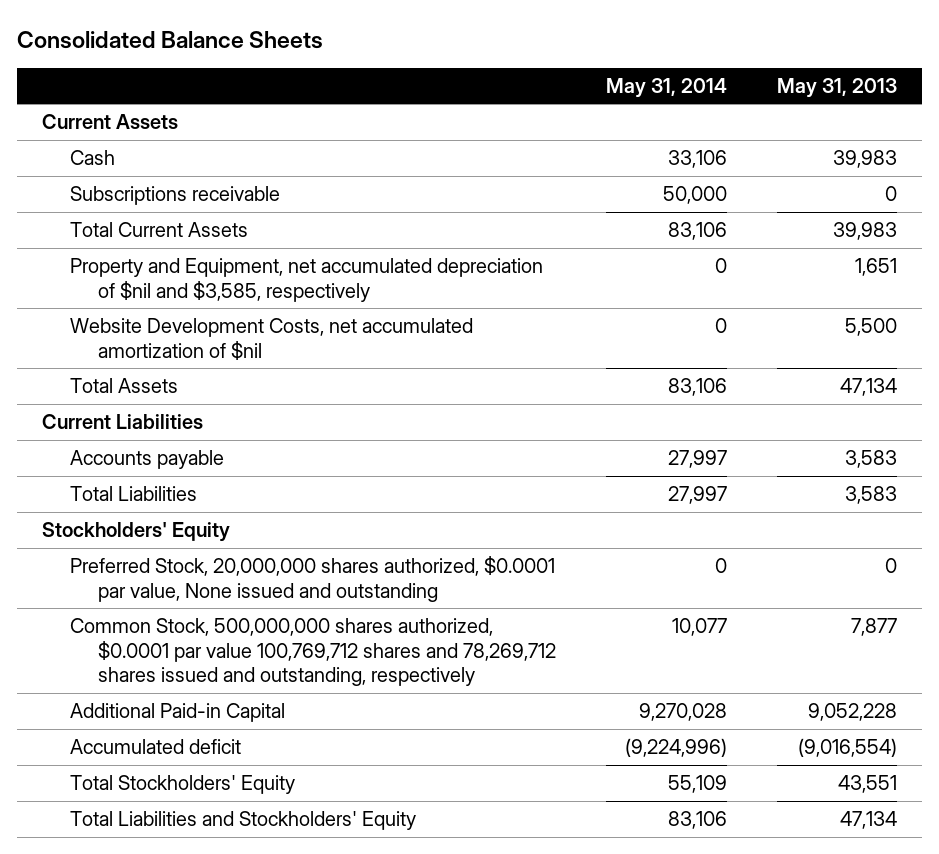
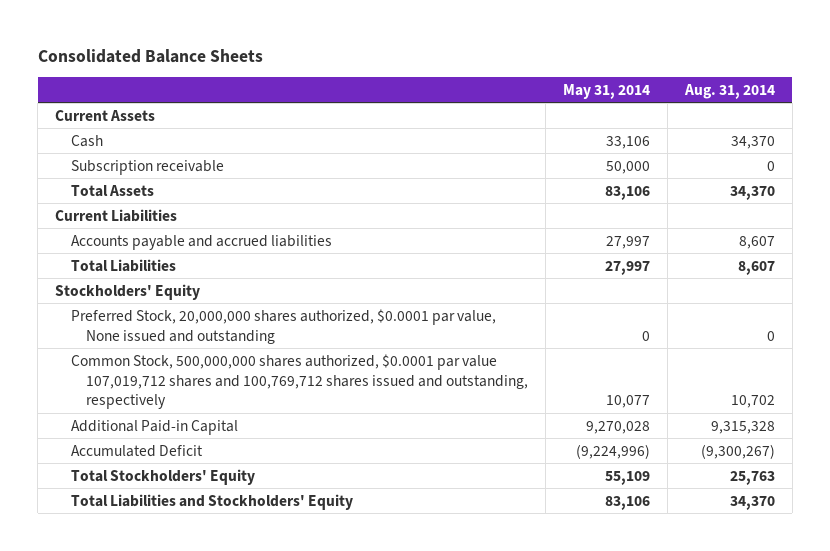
- | May 31, 2014 | May 31, 2013
+ | May 31, 2014 | Aug. 31, 2014
- Subscriptions receivable | 50,000 | 0
- Total Current Assets | 83,106 | 39,983
- Property and Equipment, net accumulated depreciation of $nil and $3,585, respectively | 0 | 1,651
- Website Development Costs, net accumulated amortization of $nil | 0 | 5,500
+ Subscription receivable | 50,000 | 0
- Accounts payable | 27,997 | 3,583
+ Accounts payable and accrued liabilities | 27,997 | 8,607
- Common Stock, 500,000,000 shares authorized, $0.0001 par value 100,769,712 shares and 78,269,712 shares issued and outstanding, respectively | 10,077 | 7,877
+ Common Stock, 500,000,000 shares authorized, $0.0001 par value 107,019,712 shares and 100,769,712 shares issued and outstanding, respectively | 10,077 | 10,702
- Accumulated deficit | (9,224,996) | (9,016,554)
+ Accumulated Deficit | (9,224,996) | (9,300,267)

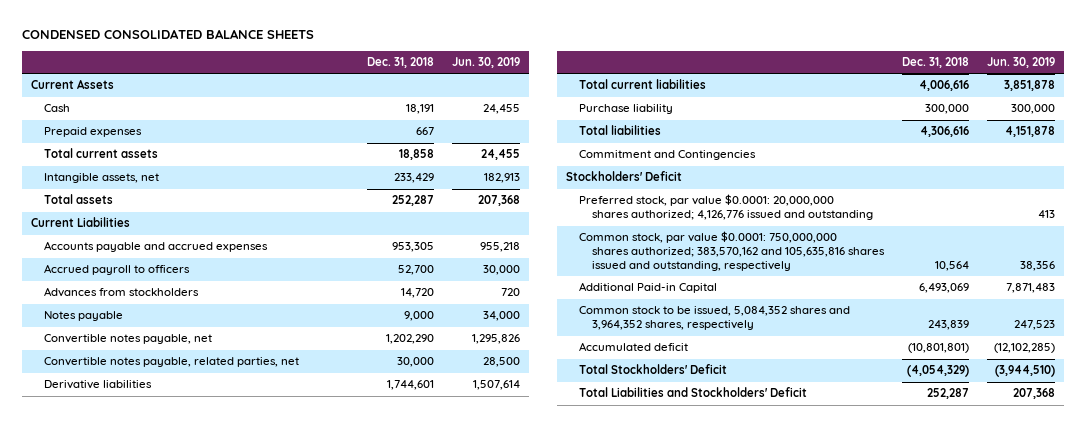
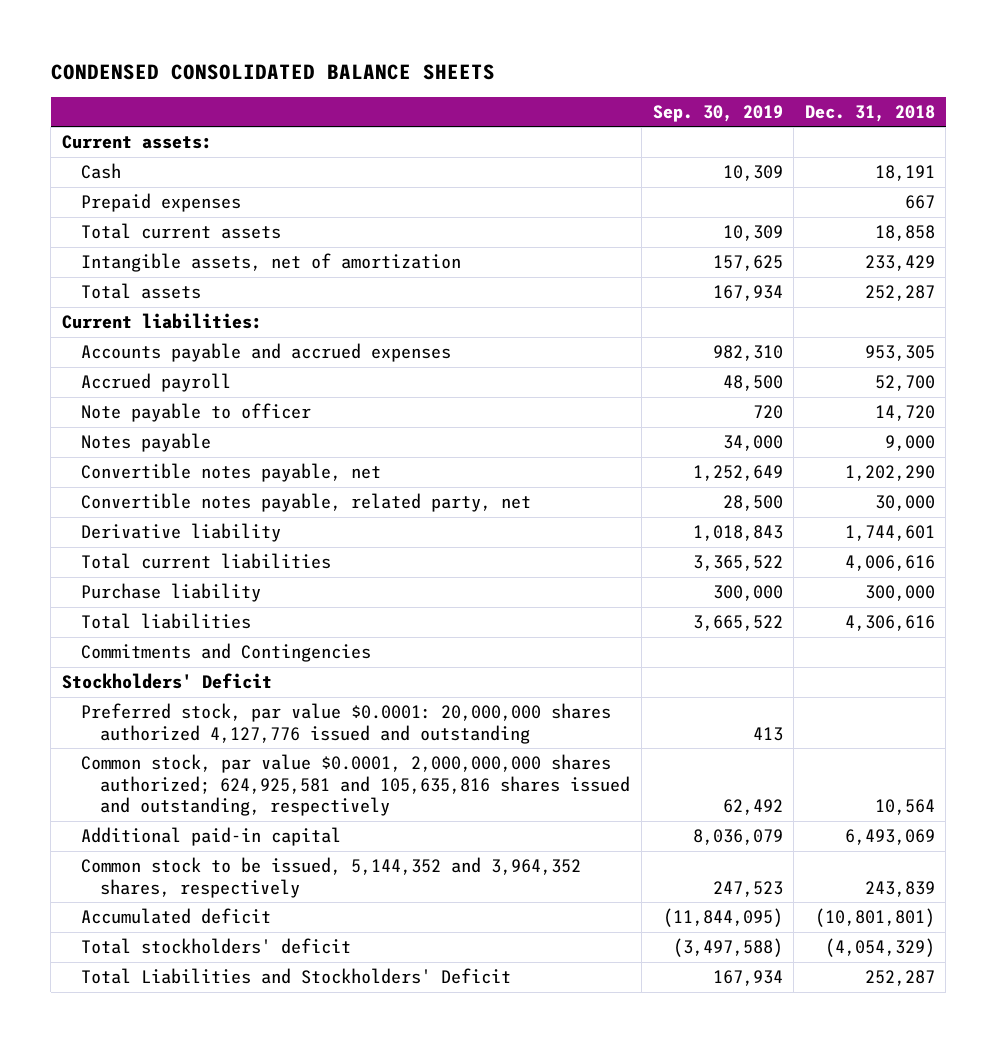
- | Dec. 31, 2018 | Jun. 30, 2019
+ | Sep. 30, 2019 | Dec. 31, 2018
- Current Assets
+ Current assets:
- Intangible assets, net | 233,429 | 182,913
+ Intangible assets, net of amortization | 157,625 | 233,429
- Current Liabilities
+ Current liabilities:
- Accrued payroll to officers | 52,700 | 30,000
- Advances from stockholders | 14,720 | 720
+ Accrued payroll | 48,500 | 52,700
+ Note payable to officer | 720 | 14,720
- Convertible notes payable, related parties, net | 30,000 | 28,500
- Derivative liabilities | 1,744,601 | 1,507,614
+ Convertible notes payable, related party, net | 28,500 | 30,000
+ Derivative liability | 1,018,843 | 1,744,601
- Commitment and Contingencies
+ Commitments and Contingencies
- Preferred stock, par value $0.0001: 20,000,000 shares authorized; 4,126,776 issued and outstanding | | 413
- Common stock, par value $0.0001: 750,000,000 shares authorized; 383,570,162 and 105,635,816 shares issued and outstanding, respectively | 10,564 | 38,356
- Additional Paid-in Capital | 6,493,069 | 7,871,483
- Common stock to be issued, 5,084,352 shares and 3,964,352 shares, respectively | 243,839 | 247,523
+ Preferred stock, par value $0.0001: 20,000,000 shares authorized 4,127,776 issued and outstanding | 413 |
+ Common stock, par value $0.0001, 2,000,000,000 shares authorized; 624,925,581 and 105,635,816 shares issued and outstanding, respectively | 62,492 | 10,564
+ Additional paid-in capital | 8,036,079 | 6,493,069
+ Common stock to be issued, 5,144,352 and 3,964,352 shares, respectively | 247,523 | 243,839
- Total Stockholders' Deficit | (4,054,329) | (3,944,510)
+ Total stockholders' deficit | (3,497,588) | (4,054,329)

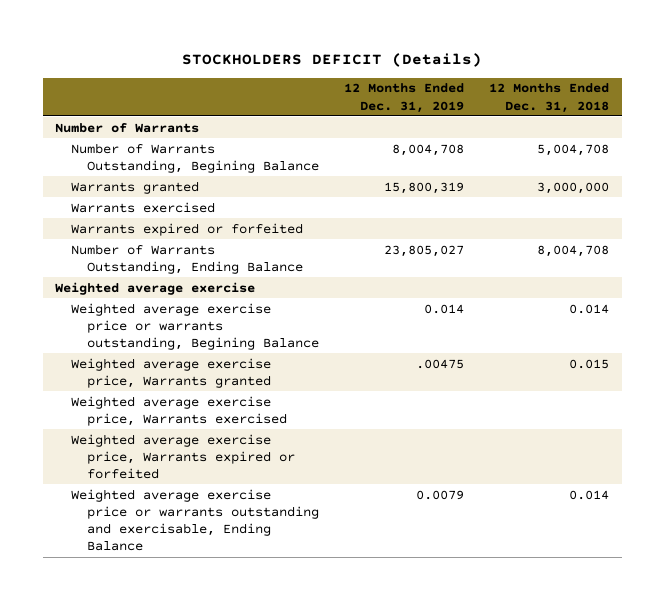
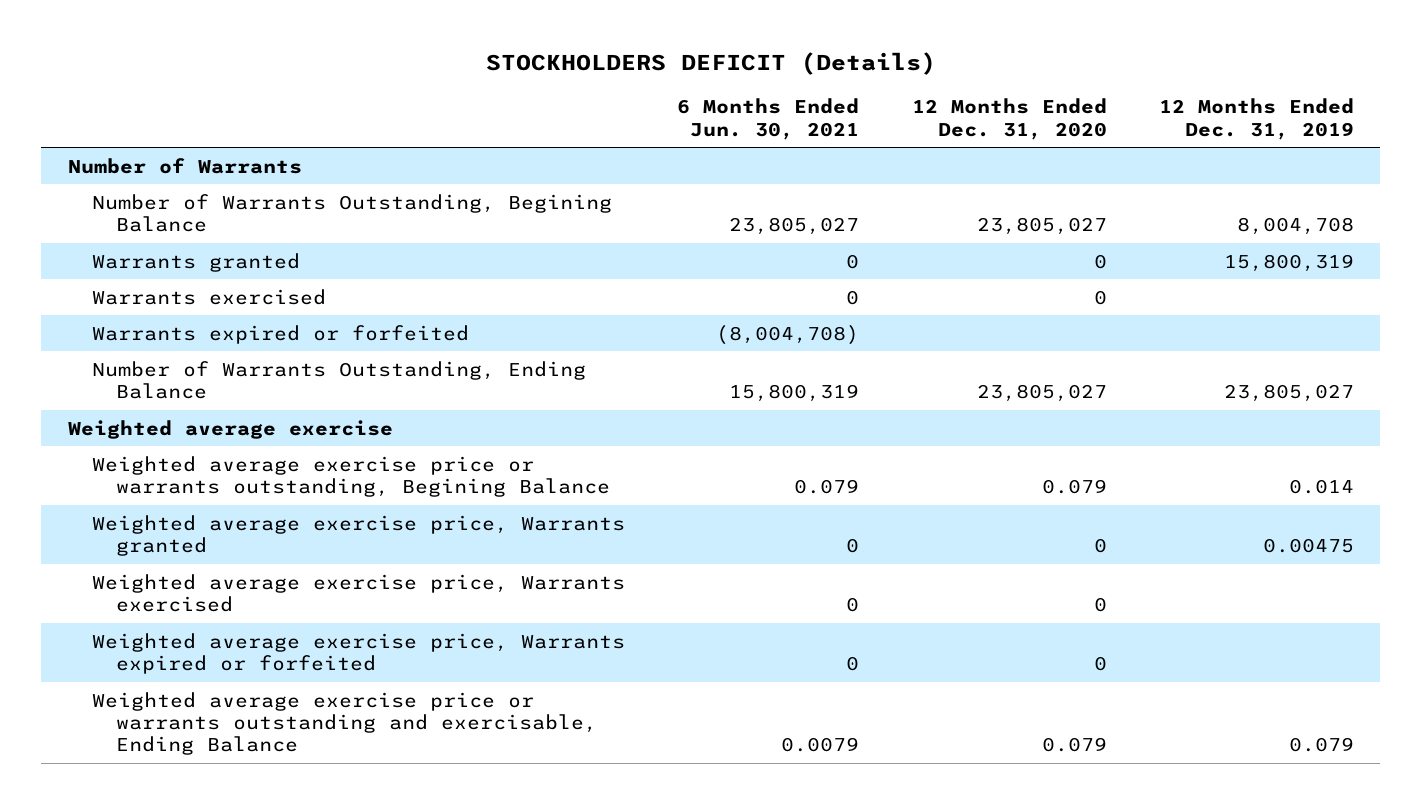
- | 12 Months Ended Dec. 31, 2019 | 12 Months Ended Dec. 31, 2018
+ | 6 Months Ended Jun. 30, 2021 | 12 Months Ended Dec. 31, 2020 | 12 Months Ended Dec. 31, 2019
- Weighted average exercise price, Warrants granted | .00475 | 0.015
+ Weighted average exercise price, Warrants granted | 0 | 0 | 0.00475
- Weighted average exercise price or warrants outstanding and exercisable, Ending Balance | 0.0079 | 0.014
+ Weighted average exercise price or warrants outstanding and exercisable, Ending Balance | 0.0079 | 0.079 | 0.079

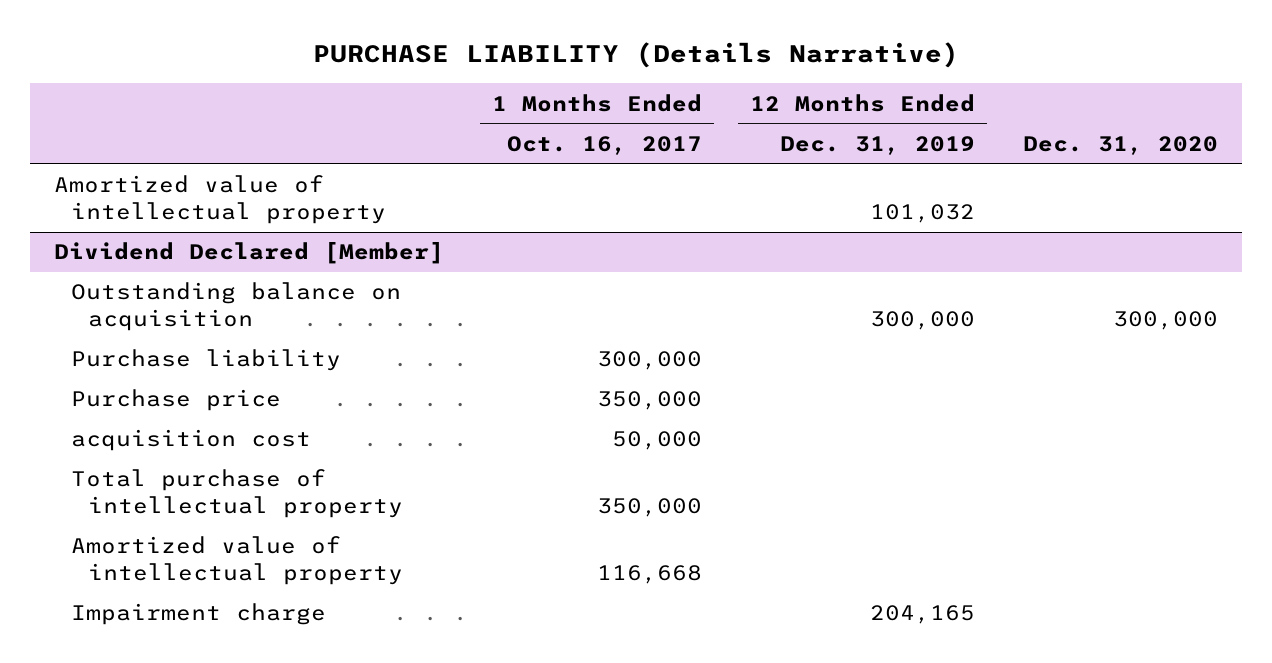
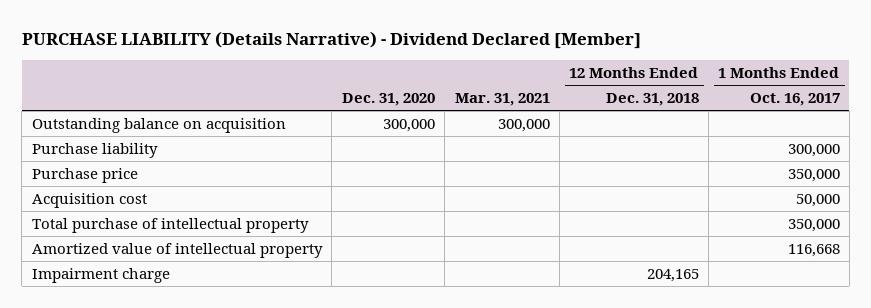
- PURCHASE LIABILITY (Details Narrative)
+ PURCHASE LIABILITY (Details Narrative) - Dividend Declared [Member]
- | 1 Months Ended Oct. 16, 2017 | 12 Months Ended Dec. 31, 2019 | Dec. 31, 2020
+ | Dec. 31, 2020 | Mar. 31, 2021 | 12 Months Ended Dec. 31, 2018 | 1 Months Ended Oct. 16, 2017
- Amortized value of intellectual property | | 101,032 |
- Dividend Declared [Member]
- acquisition cost | 50,000 | |
+ Acquisition cost | | | | 50,000

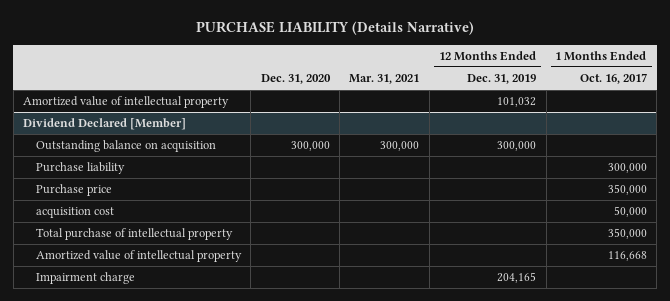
- PURCHASE LIABILITY (Details Narrative) - Dividend Declared [Member]
+ PURCHASE LIABILITY (Details Narrative)
- | Dec. 31, 2020 | Mar. 31, 2021 | 12 Months Ended Dec. 31, 2018 | 1 Months Ended Oct. 16, 2017
+ | Dec. 31, 2020 | Mar. 31, 2021 | 12 Months Ended Dec. 31, 2019 | 1 Months Ended Oct. 16, 2017
+ Amortized value of intellectual property | | | 101,032 |
+ Dividend Declared [Member]
- Acquisition cost | | | | 50,000
+ acquisition cost | | | | 50,000

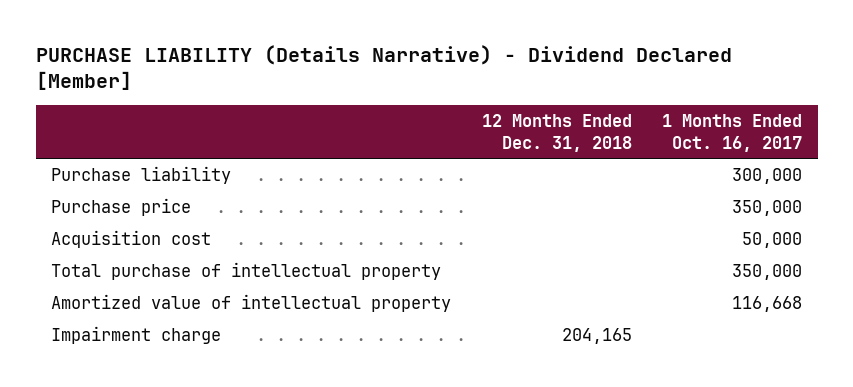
- PURCHASE LIABILITY (Details Narrative)
+ PURCHASE LIABILITY (Details Narrative) - Dividend Declared [Member]
- | Dec. 31, 2020 | Mar. 31, 2021 | 12 Months Ended Dec. 31, 2019 | 1 Months Ended Oct. 16, 2017
+ | 12 Months Ended Dec. 31, 2018 | 1 Months Ended Oct. 16, 2017
- Amortized value of intellectual property | | | 101,032 |
- Dividend Declared [Member]
- Outstanding balance on acquisition | 300,000 | 300,000 | 300,000 |
- acquisition cost | | | | 50,000
+ Acquisition cost | | 50,000

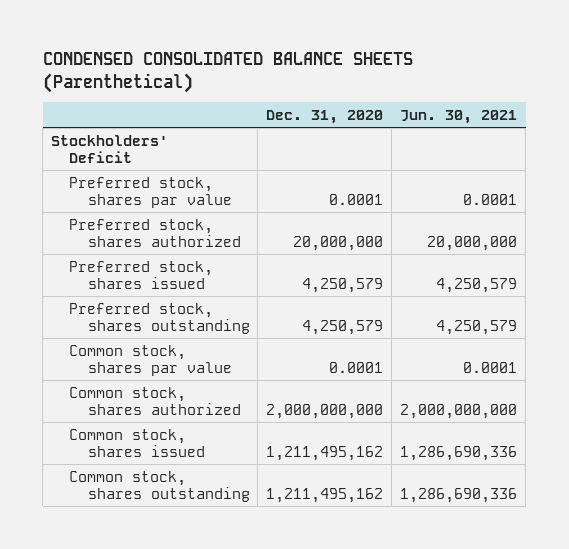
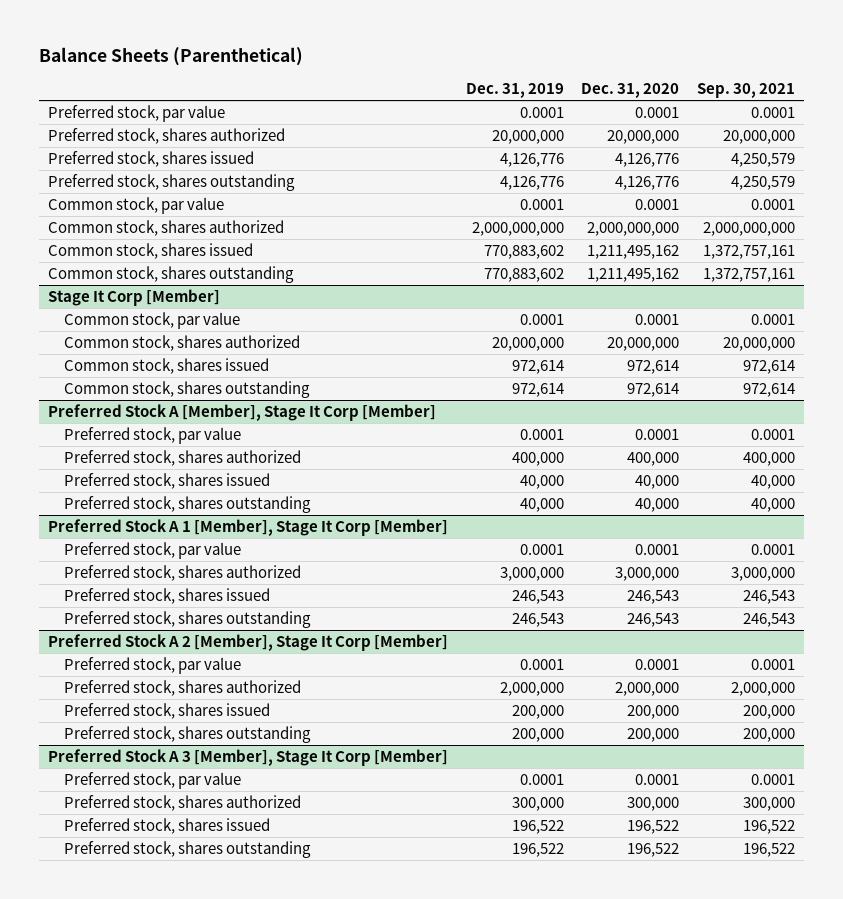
- CONDENSED CONSOLIDATED BALANCE SHEETS (Parenthetical)
+ Balance Sheets (Parenthetical)
- | Dec. 31, 2020 | Jun. 30, 2021
+ | Dec. 31, 2019 | Dec. 31, 2020 | Sep. 30, 2021
- Stockholders' Deficit
- Preferred stock, shares par value | 0.0001 | 0.0001
+ Preferred stock, par value | 0.0001 | 0.0001 | 0.0001
- Preferred stock, shares issued | 4,250,579 | 4,250,579
- Preferred stock, shares outstanding | 4,250,579 | 4,250,579
- Common stock, shares par value | 0.0001 | 0.0001
+ Preferred stock, shares issued | 4,126,776 | 4,126,776 | 4,250,579
+ Preferred stock, shares outstanding | 4,126,776 | 4,126,776 | 4,250,579
+ Common stock, par value | 0.0001 | 0.0001 | 0.0001
+ Stage It Corp [Member]
+ Common stock, par value | 0.0001 | 0.0001 | 0.0001
+ Common stock, shares authorized | 20,000,000 | 20,000,000 | 20,000,000
+ Common stock, shares issued | 972,614 | 972,614 | 972,614
+ Common stock, shares outstanding | 972,614 | 972,614 | 972,614
+ Preferred Stock A [Member], Stage It Corp [Member]
+ Preferred stock, par value | 0.0001 | 0.0001 | 0.0001
+ Preferred stock, shares authorized | 400,000 | 400,000 | 400,000
+ Preferred stock, shares issued | 40,000 | 40,000 | 40,000
+ Preferred stock, shares outstanding | 40,000 | 40,000 | 40,000
+ Preferred Stock A 1 [Member], Stage It Corp [Member]
+ Preferred stock, par value | 0.0001 | 0.0001 | 0.0001
+ Preferred stock, shares authorized | 3,000,000 | 3,000,000 | 3,000,000
+ Preferred stock, shares issued | 246,543 | 246,543 | 246,543
+ Preferred stock, shares outstanding | 246,543 | 246,543 | 246,543
+ Preferred Stock A 2 [Member], Stage It Corp [Member]
+ Preferred stock, par value | 0.0001 | 0.0001 | 0.0001
+ Preferred stock, shares authorized | 2,000,000 | 2,000,000 | 2,000,000
+ Preferred stock, shares issued | 200,000 | 200,000 | 200,000
+ Preferred stock, shares outstanding | 200,000 | 200,000 | 200,000
+ Preferred Stock A 3 [Member], Stage It Corp [Member]
+ Preferred stock, par value | 0.0001 | 0.0001 | 0.0001
+ Preferred stock, shares authorized | 300,000 | 300,000 | 300,000
+ Preferred stock, shares issued | 196,522 | 196,522 | 196,522
+ Preferred stock, shares outstanding | 196,522 | 196,522 | 196,522

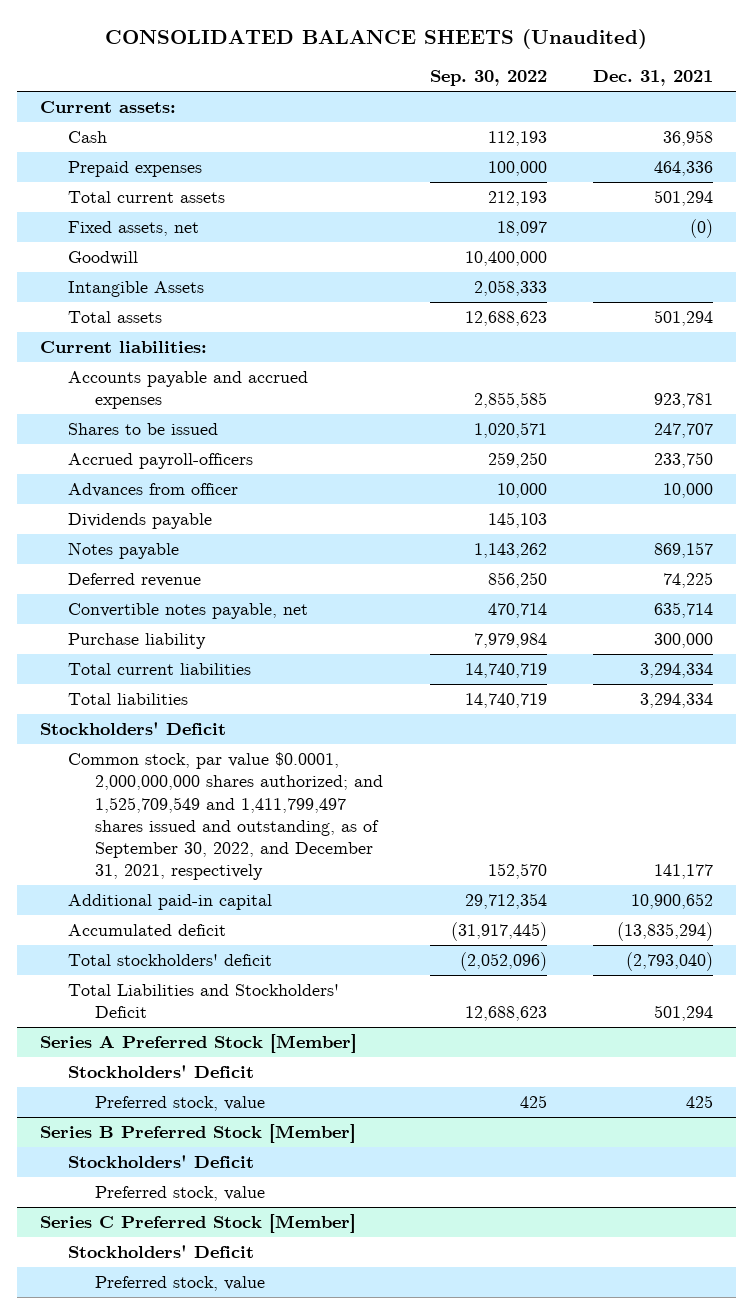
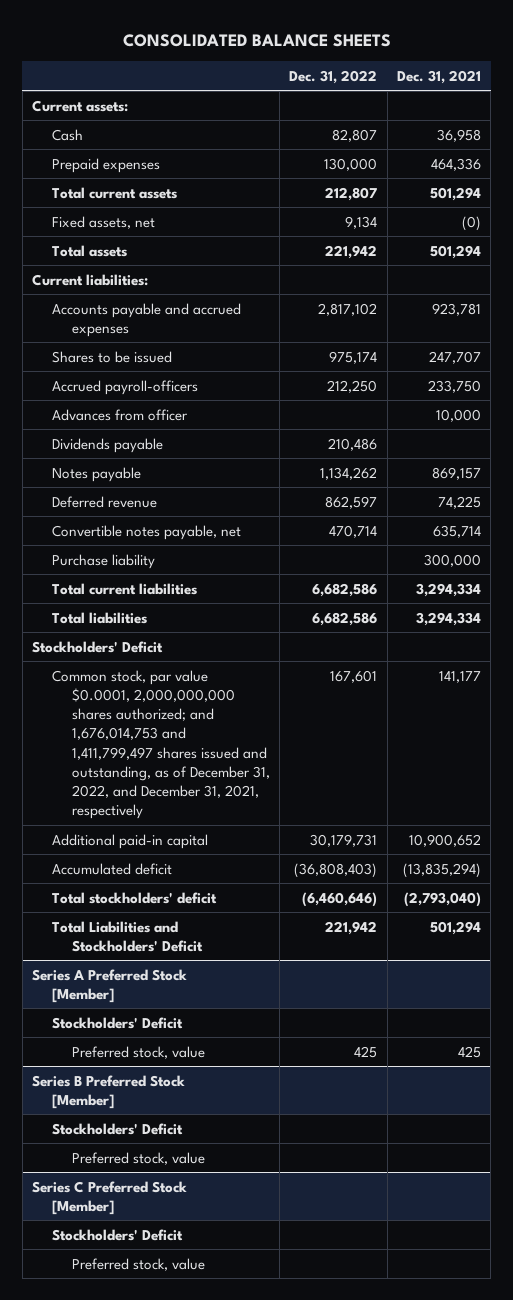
- CONSOLIDATED BALANCE SHEETS (Unaudited)
+ CONSOLIDATED BALANCE SHEETS
- | Sep. 30, 2022 | Dec. 31, 2021
+ | Dec. 31, 2022 | Dec. 31, 2021
- Goodwill | 10,400,000 |
- Intangible Assets | 2,058,333 |
- Common stock, par value $0.0001, 2,000,000,000 shares authorized; and 1,525,709,549 and 1,411,799,497 shares issued and outstanding, as of September 30, 2022, and December 31, 2021, respectively | 152,570 | 141,177
+ Common stock, par value $0.0001, 2,000,000,000 shares authorized; and 1,676,014,753 and 1,411,799,497 shares issued and outstanding, as of December 31, 2022, and December 31, 2021, respectively | 167,601 | 141,177

